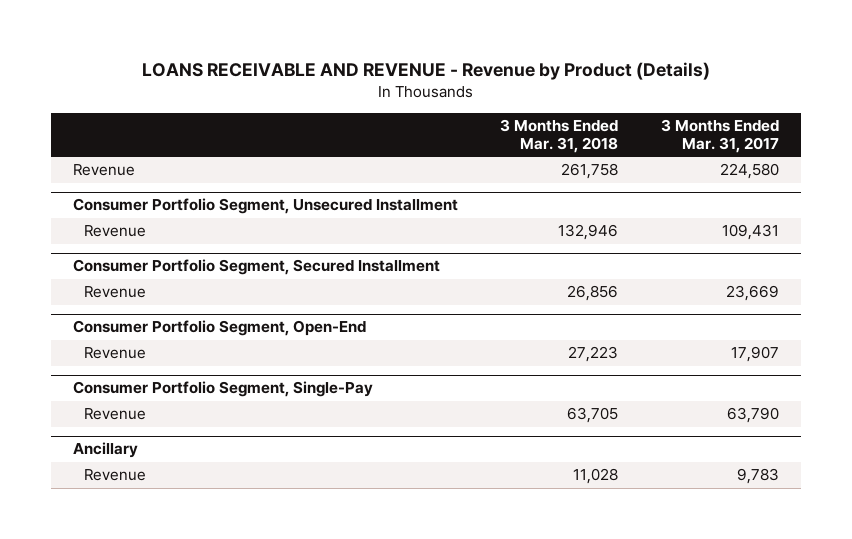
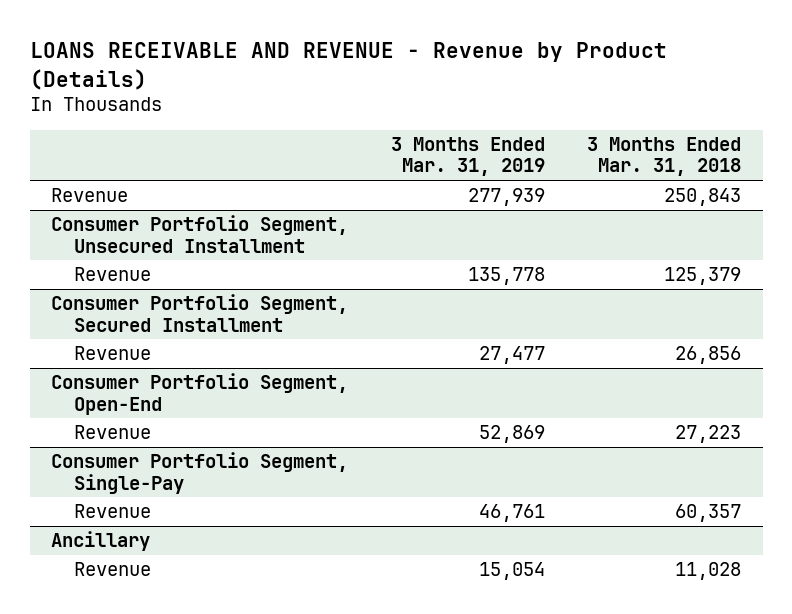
- | 3 Months Ended Mar. 31, 2018 | 3 Months Ended Mar. 31, 2017
+ | 3 Months Ended Mar. 31, 2019 | 3 Months Ended Mar. 31, 2018
- Revenue | 261,758 | 224,580
+ Revenue | 277,939 | 250,843
@ Consumer Portfolio Segment, Unsecured Installment
- Revenue | 132,946 | 109,431
+ Revenue | 135,778 | 125,379
@ Consumer Portfolio Segment, Single-Pay
- Revenue | 63,705 | 63,790
+ Revenue | 46,761 | 60,357

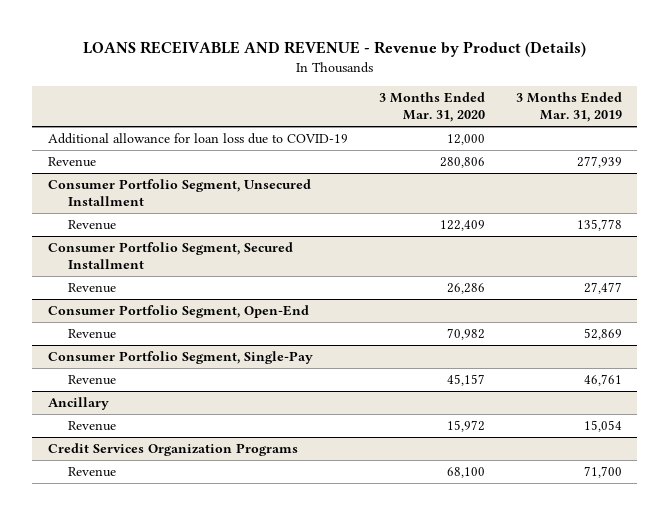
- | 3 Months Ended Mar. 31, 2019 | 3 Months Ended Mar. 31, 2018
+ | 3 Months Ended Mar. 31, 2020 | 3 Months Ended Mar. 31, 2019
+ Additional allowance for loan loss due to COVID-19 | 12,000 |
+ Credit Services Organization Programs
+ Revenue | 68,100 | 71,700

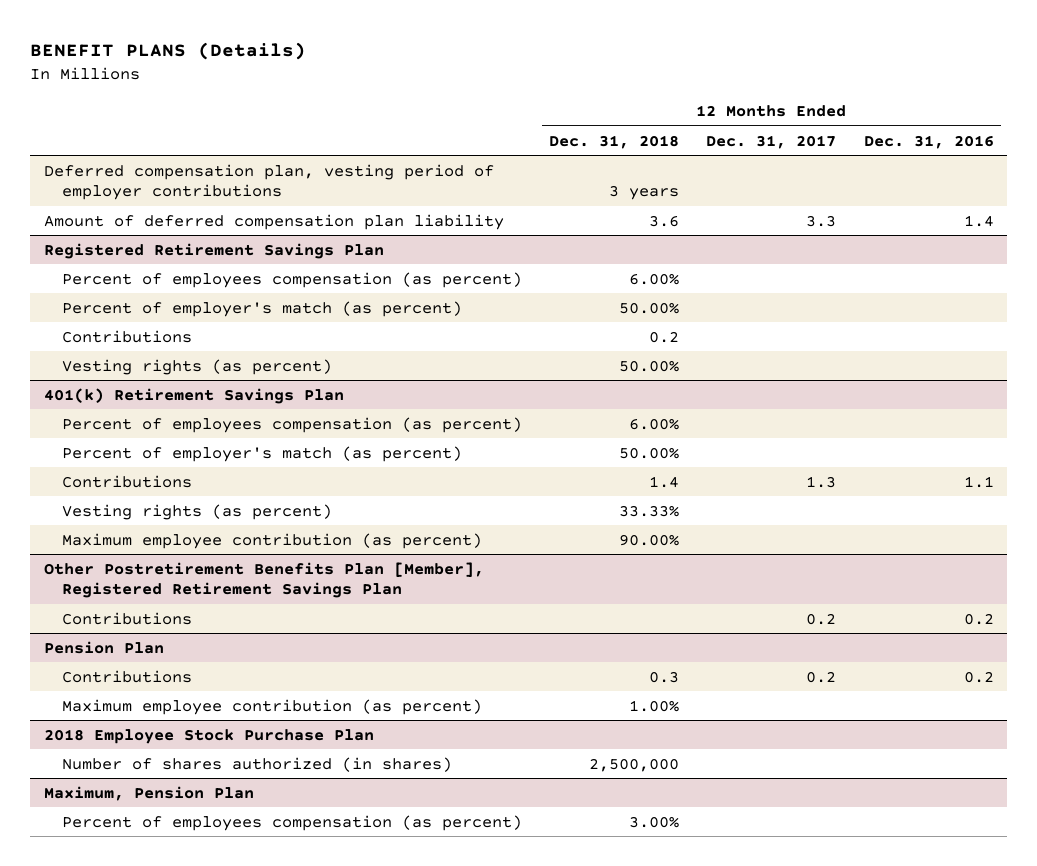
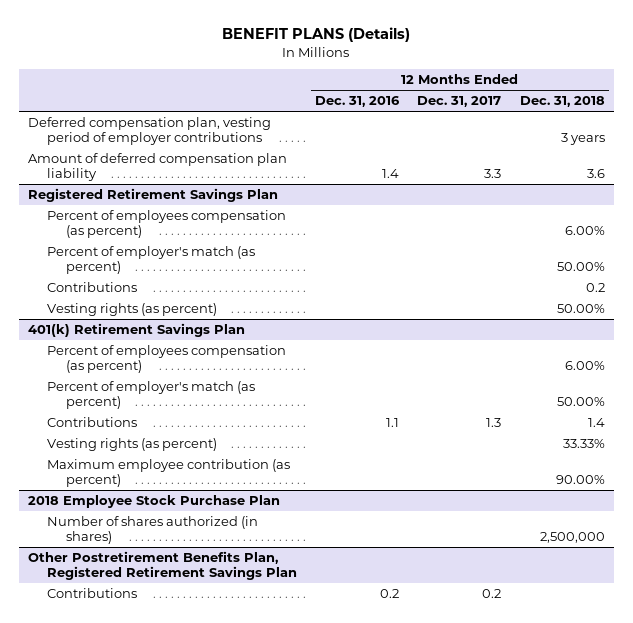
- | 12 Months Ended Dec. 31, 2018 | 12 Months Ended Dec. 31, 2017 | 12 Months Ended Dec. 31, 2016
+ | 12 Months Ended Dec. 31, 2016 | 12 Months Ended Dec. 31, 2017 | 12 Months Ended Dec. 31, 2018
- Other Postretirement Benefits Plan [Member], Registered Retirement Savings Plan
- Contributions | | 0.2 | 0.2
- Pension Plan
- Contributions | 0.3 | 0.2 | 0.2
- Maximum employee contribution (as percent) | 1.00% | |
- Maximum, Pension Plan
- Percent of employees compensation (as percent) | 3.00% | |
+ Other Postretirement Benefits Plan, Registered Retirement Savings Plan
+ Contributions | 0.2 | 0.2 |

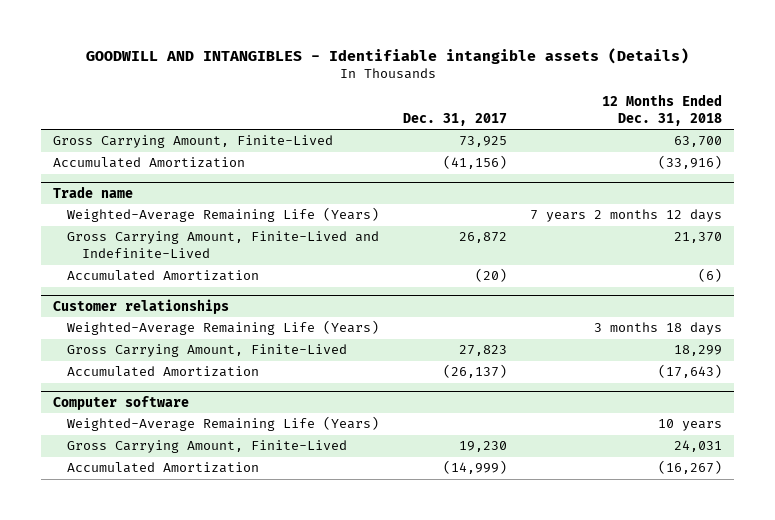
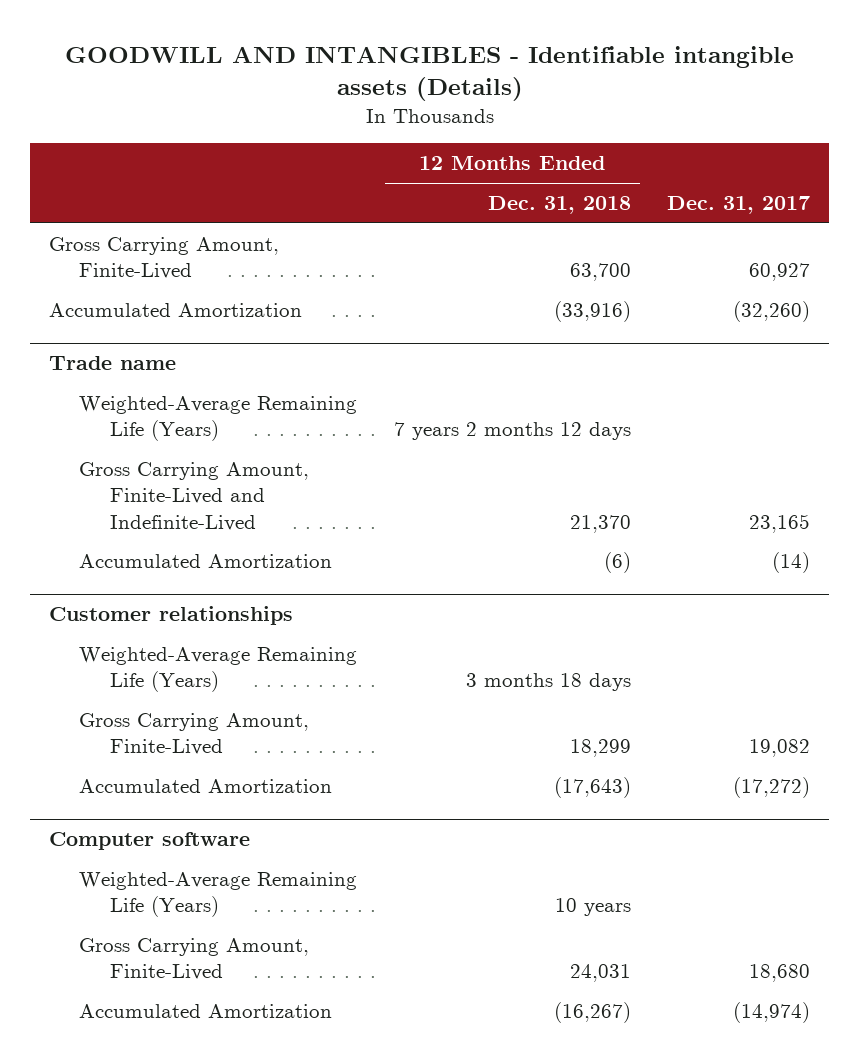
- | Dec. 31, 2017 | 12 Months Ended Dec. 31, 2018
+ | 12 Months Ended Dec. 31, 2018 | Dec. 31, 2017
- Gross Carrying Amount, Finite-Lived | 73,925 | 63,700
- Accumulated Amortization | (41,156) | (33,916)
+ Gross Carrying Amount, Finite-Lived | 63,700 | 60,927
+ Accumulated Amortization | (33,916) | (32,260)
@ Trade name
- Gross Carrying Amount, Finite-Lived and Indefinite-Lived | 26,872 | 21,370
- Accumulated Amortization | (20) | (6)
+ Gross Carrying Amount, Finite-Lived and Indefinite-Lived | 21,370 | 23,165
+ Accumulated Amortization | (6) | (14)
@ Customer relationships
- Gross Carrying Amount, Finite-Lived | 27,823 | 18,299
- Accumulated Amortization | (26,137) | (17,643)
+ Gross Carrying Amount, Finite-Lived | 18,299 | 19,082
+ Accumulated Amortization | (17,643) | (17,272)
@ Computer software
- Gross Carrying Amount, Finite-Lived | 19,230 | 24,031
- Accumulated Amortization | (14,999) | (16,267)
+ Gross Carrying Amount, Finite-Lived | 24,031 | 18,680
+ Accumulated Amortization | (16,267) | (14,974)

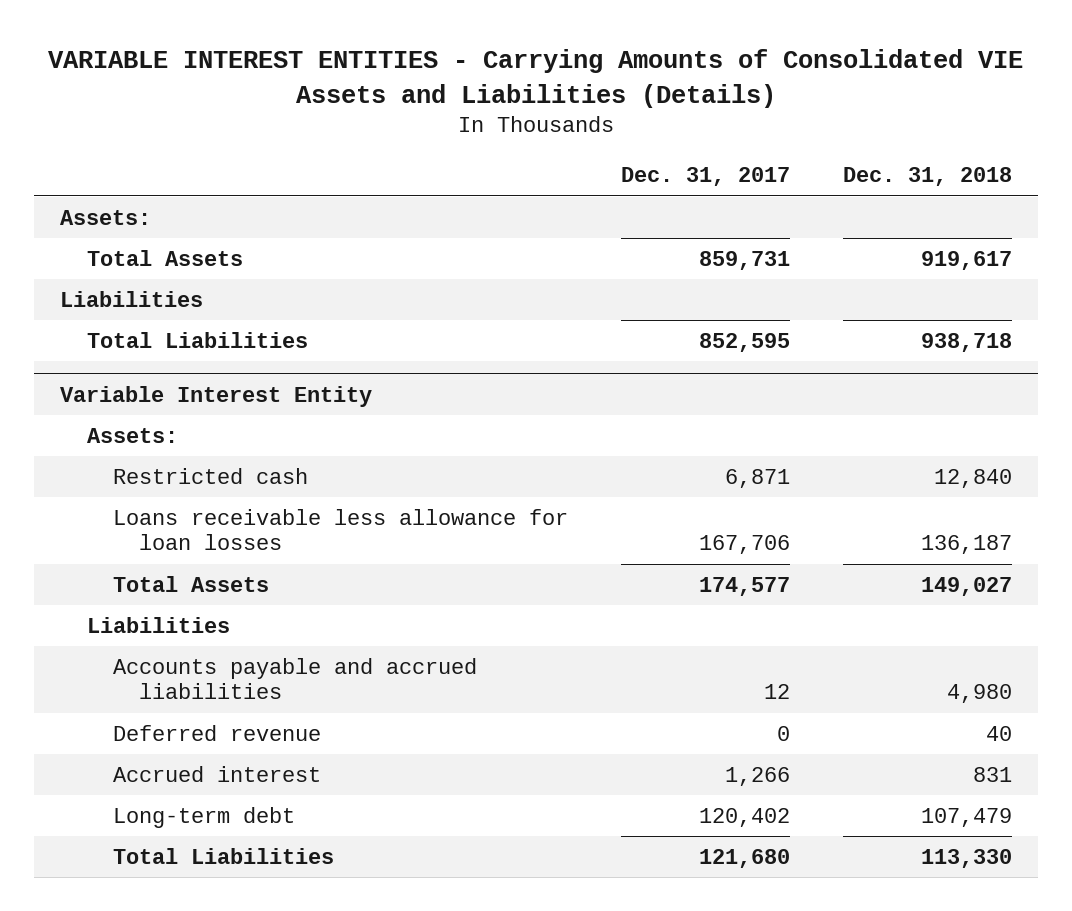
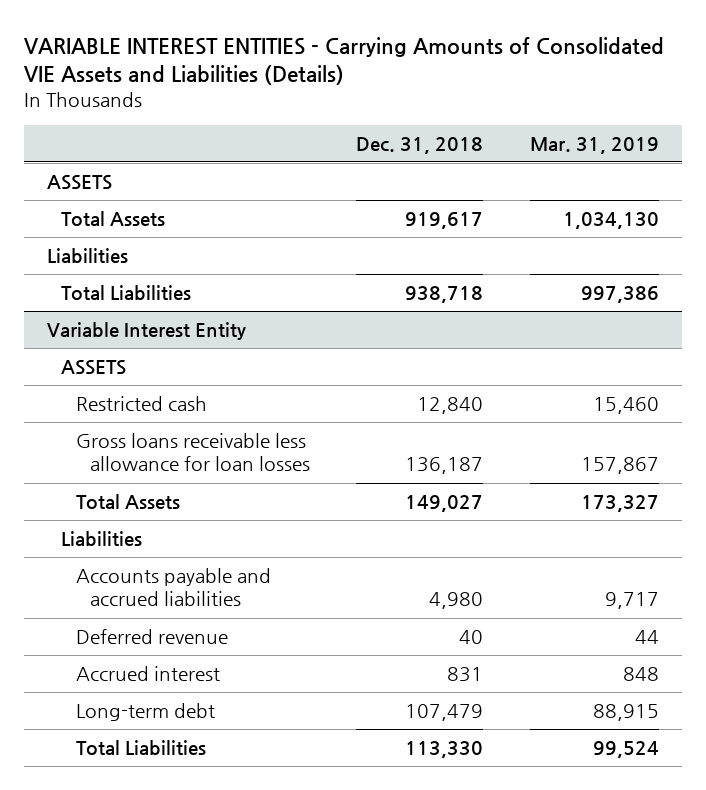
- | Dec. 31, 2017 | Dec. 31, 2018
+ | Dec. 31, 2018 | Mar. 31, 2019
- Assets:
+ ASSETS
@ Variable Interest Entity
- Assets:
+ ASSETS
- Loans receivable less allowance for loan losses | 167,706 | 136,187
+ Gross loans receivable less allowance for loan losses | 136,187 | 157,867

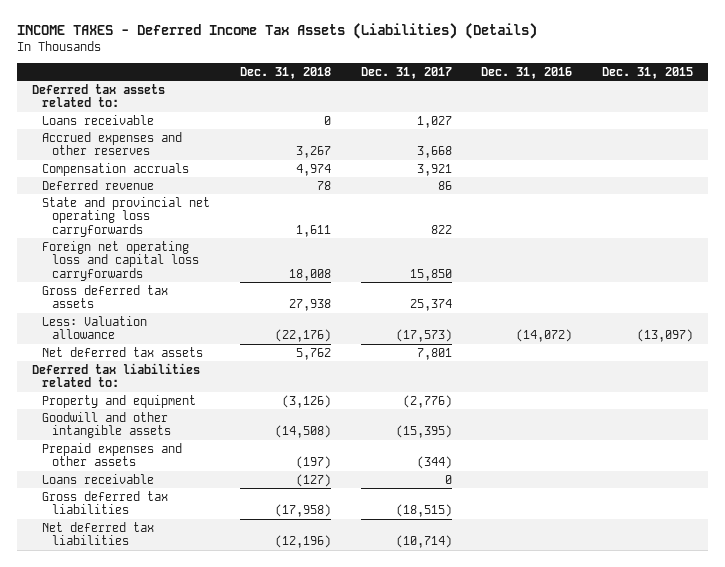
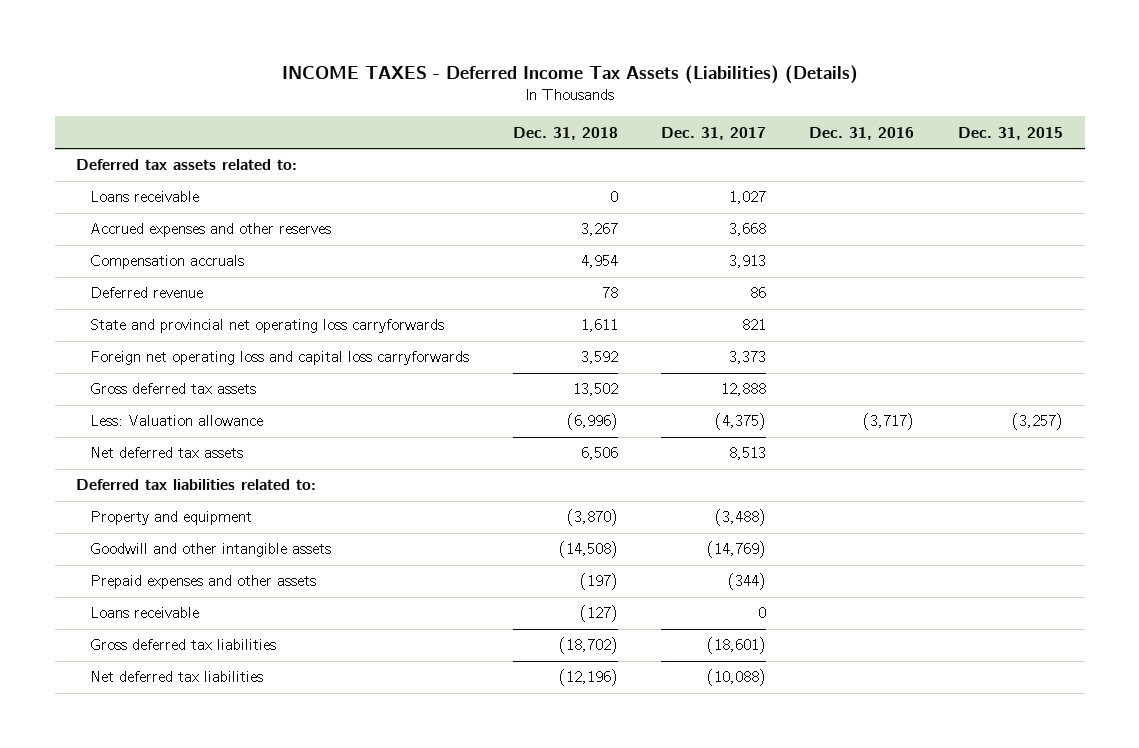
- Compensation accruals | 4,974 | 3,921 | |
+ Compensation accruals | 4,954 | 3,913 | |
- State and provincial net operating loss carryforwards | 1,611 | 822 | |
- Foreign net operating loss and capital loss carryforwards | 18,008 | 15,850 | |
- Gross deferred tax assets | 27,938 | 25,374 | |
- Less: Valuation allowance | (22,176) | (17,573) | (14,072) | (13,097)
- Net deferred tax assets | 5,762 | 7,801 | |
+ State and provincial net operating loss carryforwards | 1,611 | 821 | |
+ Foreign net operating loss and capital loss carryforwards | 3,592 | 3,373 | |
+ Gross deferred tax assets | 13,502 | 12,888 | |
+ Less: Valuation allowance | (6,996) | (4,375) | (3,717) | (3,257)
+ Net deferred tax assets | 6,506 | 8,513 | |
- Property and equipment | (3,126) | (2,776) | |
- Goodwill and other intangible assets | (14,508) | (15,395) | |
+ Property and equipment | (3,870) | (3,488) | |
+ Goodwill and other intangible assets | (14,508) | (14,769) | |
- Gross deferred tax liabilities | (17,958) | (18,515) | |
- Net deferred tax liabilities | (12,196) | (10,714) | |
+ Gross deferred tax liabilities | (18,702) | (18,601) | |
+ Net deferred tax liabilities | (12,196) | (10,088) | |

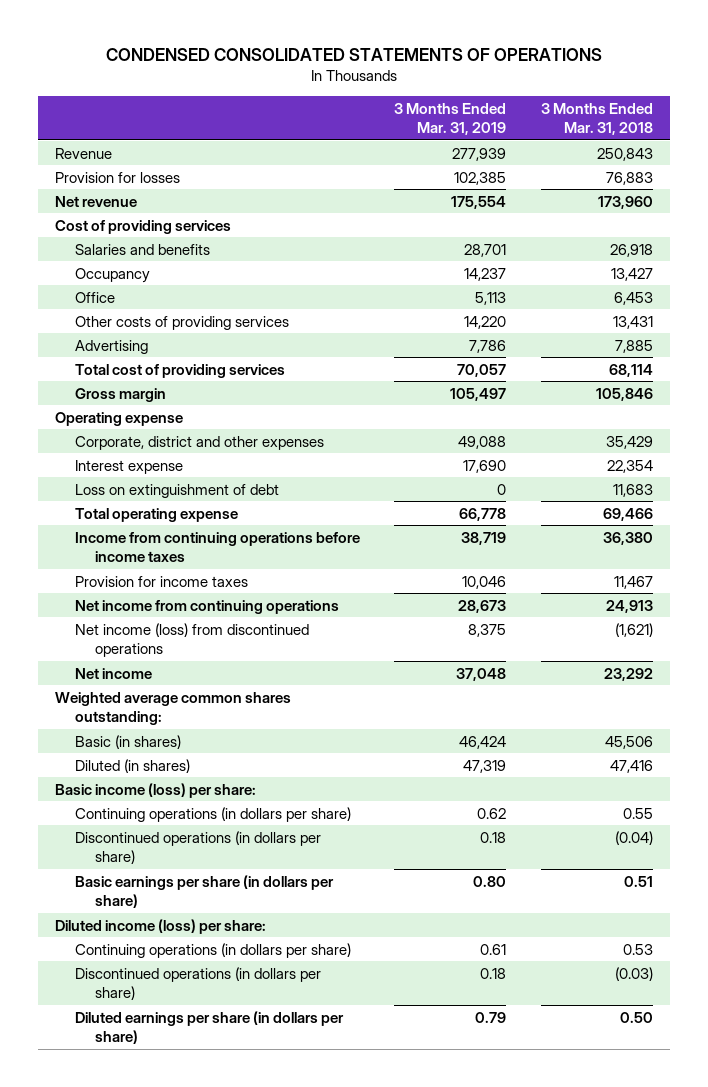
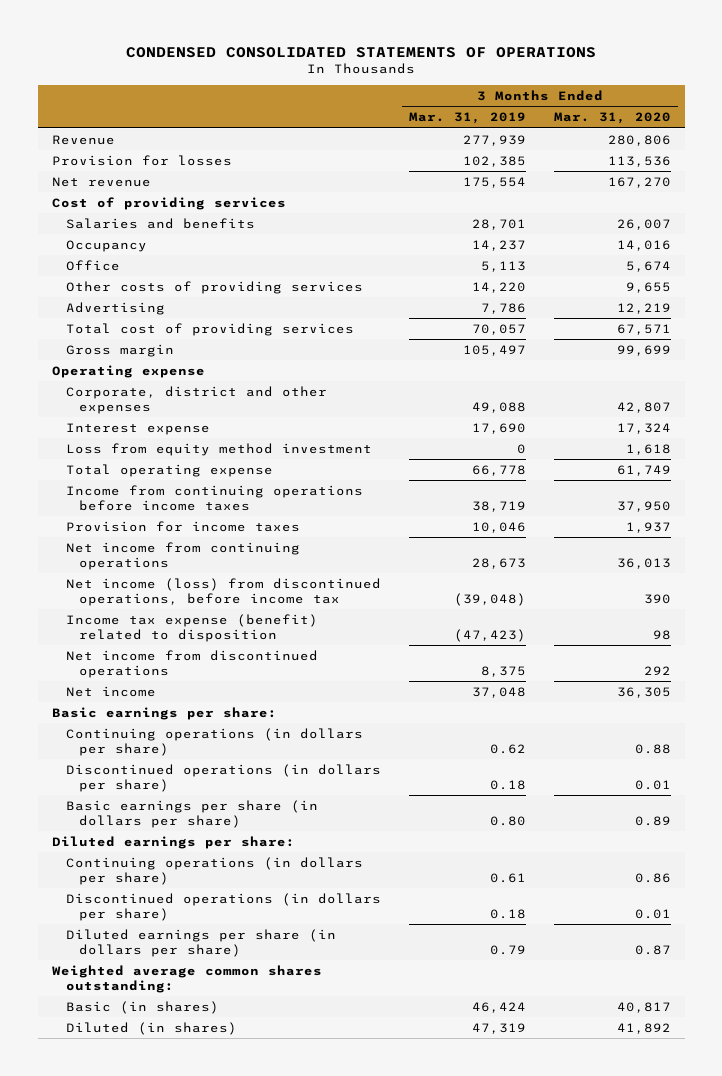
- | 3 Months Ended Mar. 31, 2019 | 3 Months Ended Mar. 31, 2018
+ | 3 Months Ended Mar. 31, 2019 | 3 Months Ended Mar. 31, 2020
- Loss on extinguishment of debt | 0 | 11,683
+ Loss from equity method investment | 0 | 1,618
- Net income (loss) from discontinued operations | 8,375 | (1,621)
+ Net income (loss) from discontinued operations, before income tax | (39,048) | 390
+ Income tax expense (benefit) related to disposition | (47,423) | 98
+ Net income from discontinued operations | 8,375 | 292
- Basic income (loss) per share:
+ Basic earnings per share:
- Diluted income (loss) per share:
+ Diluted earnings per share:
moved down: Weighted average common shares outstanding:
moved down: Basic (in shares) | 46,424 | 40,817
moved down: Diluted (in shares) | 47,319 | 41,892

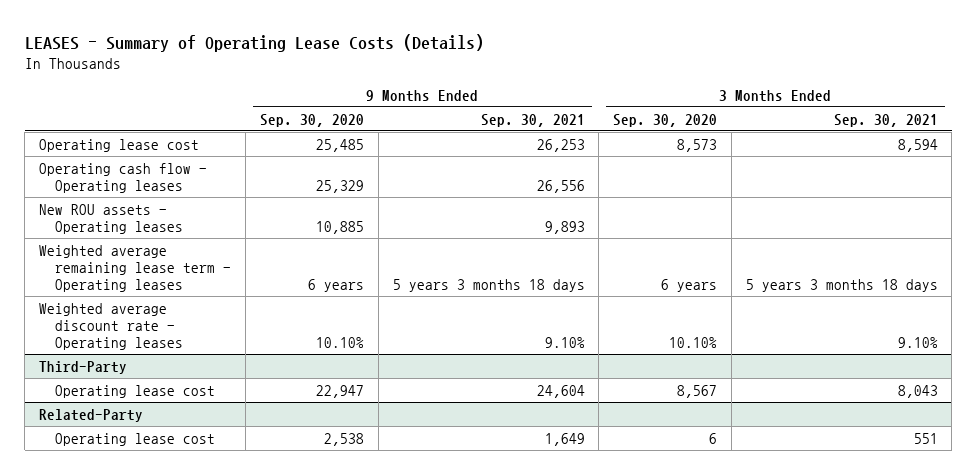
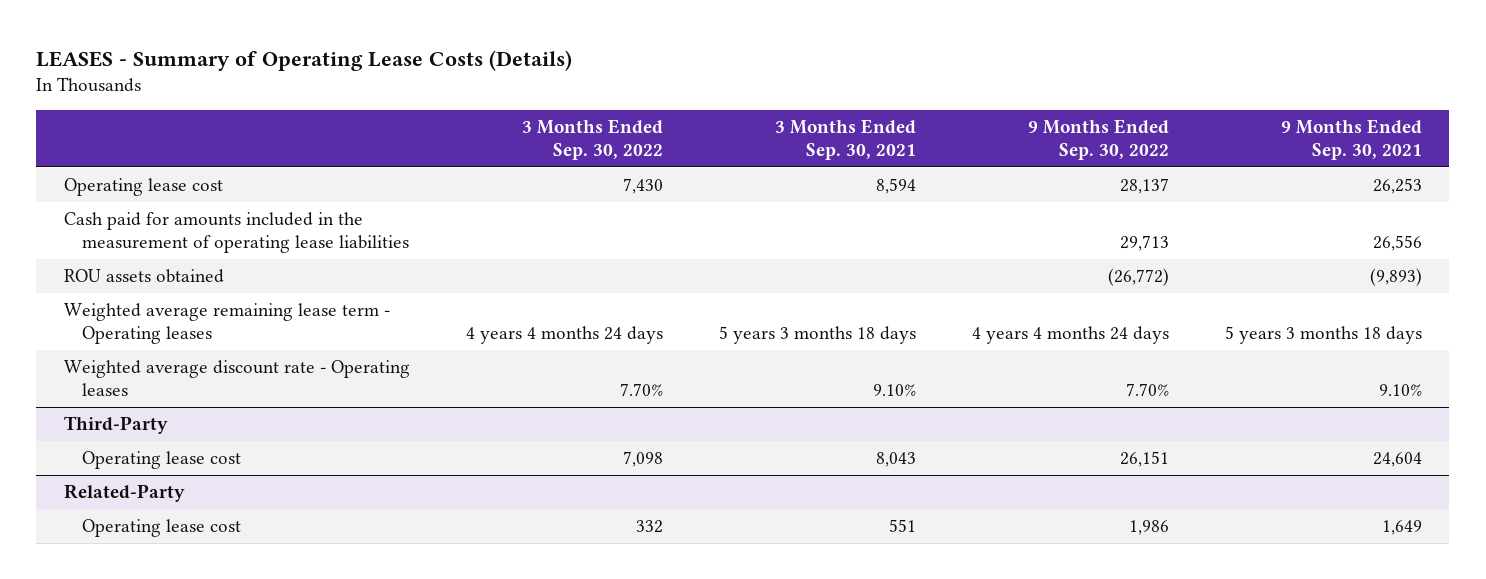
- | 9 Months Ended Sep. 30, 2020 | 9 Months Ended Sep. 30, 2021 | 3 Months Ended Sep. 30, 2020 | 3 Months Ended Sep. 30, 2021
+ | 3 Months Ended Sep. 30, 2022 | 3 Months Ended Sep. 30, 2021 | 9 Months Ended Sep. 30, 2022 | 9 Months Ended Sep. 30, 2021
- Operating cash flow - Operating leases | 25,329 | 26,556 | |
- New ROU assets - Operating leases | 10,885 | 9,893 | |
+ Cash paid for amounts included in the measurement of operating lease liabilities | | | 29,713 | 26,556
+ ROU assets obtained | | | (26,772) | (9,893)

